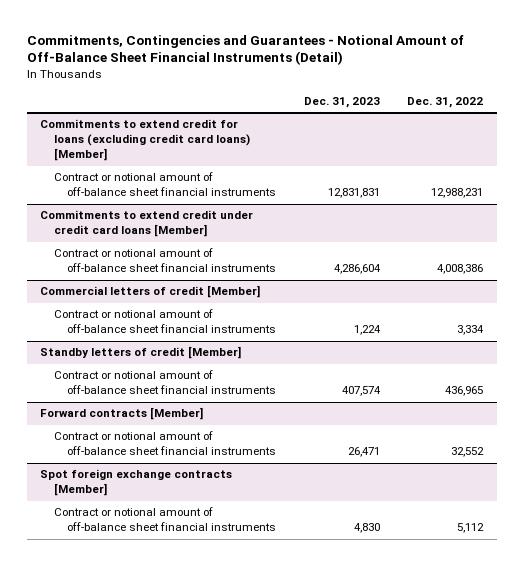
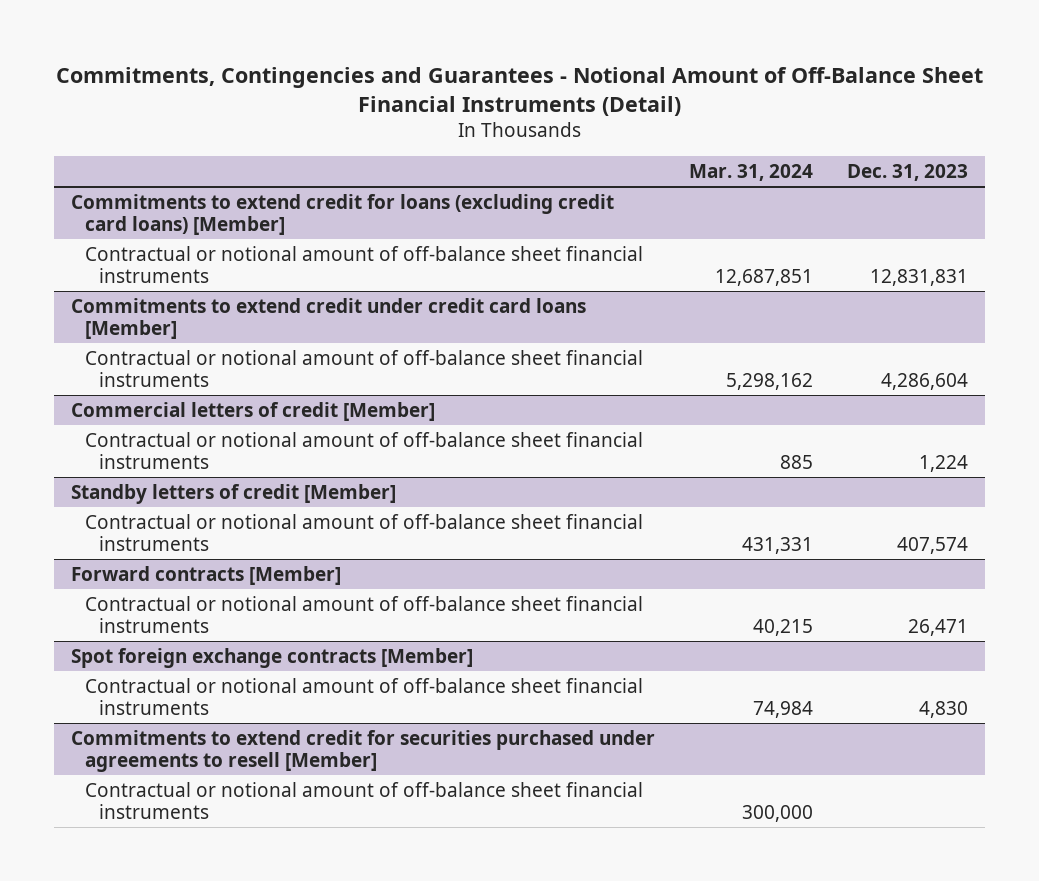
- | Dec. 31, 2023 | Dec. 31, 2022
+ | Mar. 31, 2024 | Dec. 31, 2023
@ Commitments to extend credit for loans (excluding credit card loans) [Member]
- Contract or notional amount of off-balance sheet financial instruments | 12,831,831 | 12,988,231
+ Contractual or notional amount of off-balance sheet financial instruments | 12,687,851 | 12,831,831
@ Commitments to extend credit under credit card loans [Member]
- Contract or notional amount of off-balance sheet financial instruments | 4,286,604 | 4,008,386
+ Contractual or notional amount of off-balance sheet financial instruments | 5,298,162 | 4,286,604
@ Commercial letters of credit [Member]
- Contract or notional amount of off-balance sheet financial instruments | 1,224 | 3,334
+ Contractual or notional amount of off-balance sheet financial instruments | 885 | 1,224
@ Standby letters of credit [Member]
- Contract or notional amount of off-balance sheet financial instruments | 407,574 | 436,965
+ Contractual or notional amount of off-balance sheet financial instruments | 431,331 | 407,574
@ Forward contracts [Member]
- Contract or notional amount of off-balance sheet financial instruments | 26,471 | 32,552
+ Contractual or notional amount of off-balance sheet financial instruments | 40,215 | 26,471
@ Spot foreign exchange contracts [Member]
- Contract or notional amount of off-balance sheet financial instruments | 4,830 | 5,112
+ Contractual or notional amount of off-balance sheet financial instruments | 74,984 | 4,830
+ Commitments to extend credit for securities purchased under agreements to resell [Member]
+ Contractual or notional amount of off-balance sheet financial instruments | 300,000 |

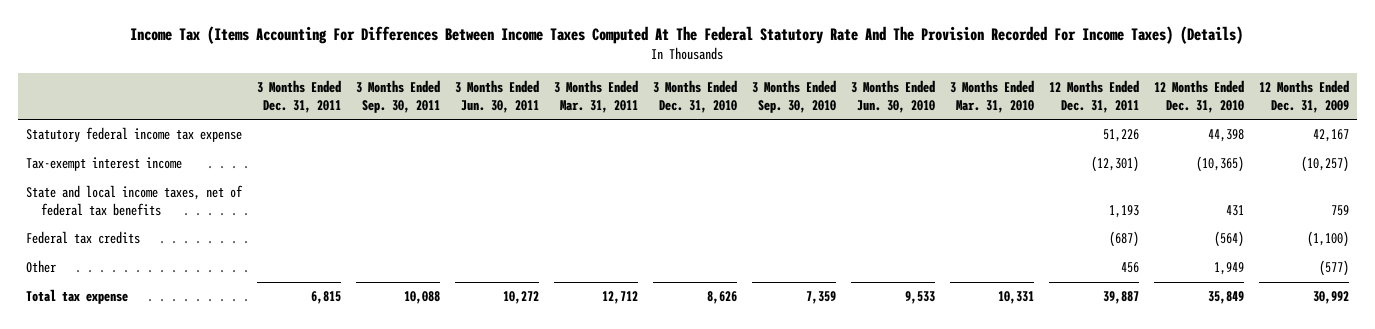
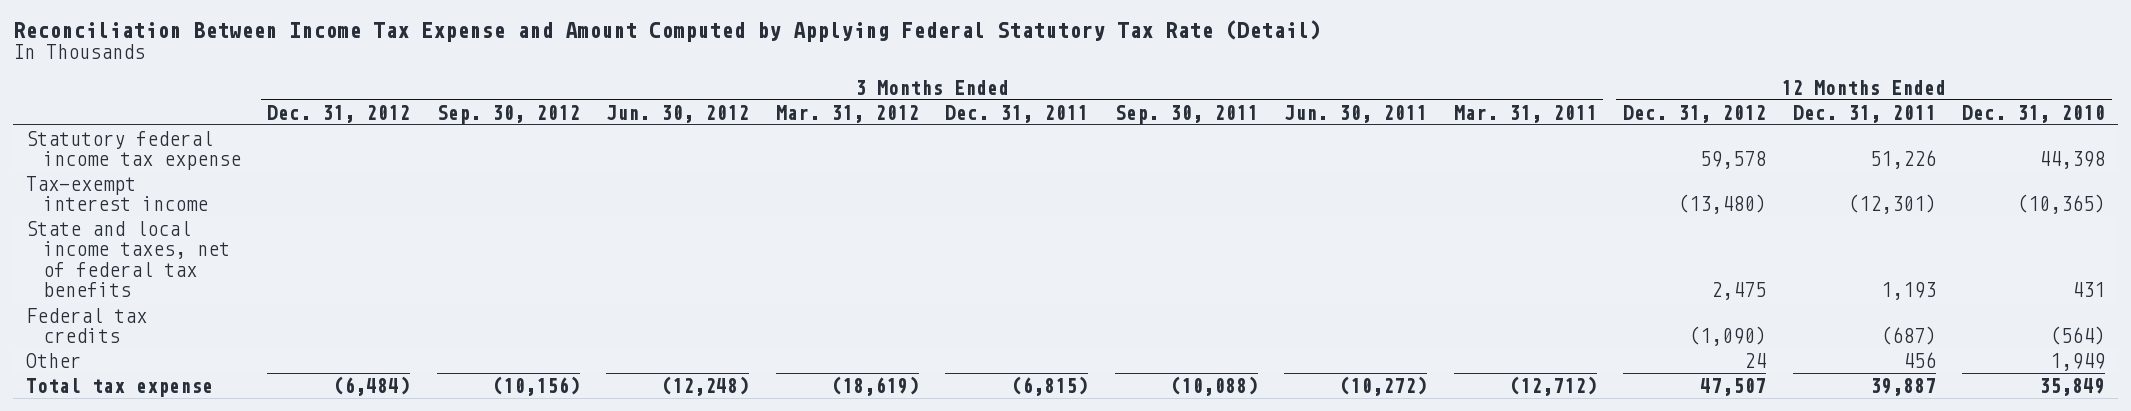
- Income Tax (Items Accounting For Differences Between Income Taxes Computed At The Federal Statutory Rate And The Provision Recorded For Income Taxes) (Details)
+ Reconciliation Between Income Tax Expense and Amount Computed by Applying Federal Statutory Tax Rate (Detail)
- | 3 Months Ended Dec. 31, 2011 | 3 Months Ended Sep. 30, 2011 | 3 Months Ended Jun. 30, 2011 | 3 Months Ended Mar. 31, 2011 | 3 Months Ended Dec. 31, 2010 | 3 Months Ended Sep. 30, 2010 | 3 Months Ended Jun. 30, 2010 | 3 Months Ended Mar. 31, 2010 | 12 Months Ended Dec. 31, 2011 | 12 Months Ended Dec. 31, 2010 | 12 Months Ended Dec. 31, 2009
+ | 3 Months Ended Dec. 31, 2012 | 3 Months Ended Sep. 30, 2012 | 3 Months Ended Jun. 30, 2012 | 3 Months Ended Mar. 31, 2012 | 3 Months Ended Dec. 31, 2011 | 3 Months Ended Sep. 30, 2011 | 3 Months Ended Jun. 30, 2011 | 3 Months Ended Mar. 31, 2011 | 12 Months Ended Dec. 31, 2012 | 12 Months Ended Dec. 31, 2011 | 12 Months Ended Dec. 31, 2010
- Total tax expense | 6,815 | 10,088 | 10,272 | 12,712 | 8,626 | 7,359 | 9,533 | 10,331 | 39,887 | 35,849 | 30,992
+ Total tax expense | (6,484) | (10,156) | (12,248) | (18,619) | (6,815) | (10,088) | (10,272) | (12,712) | 47,507 | 39,887 | 35,849

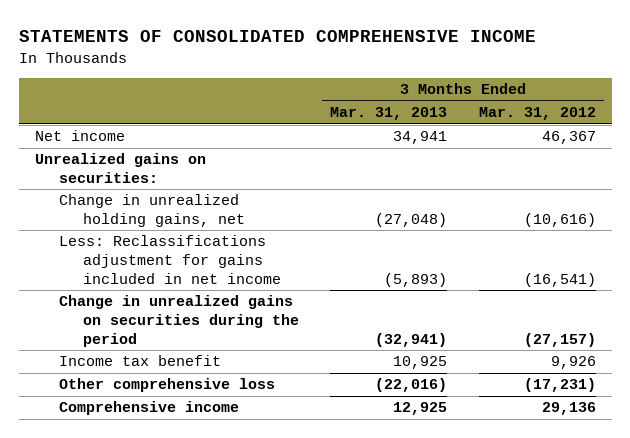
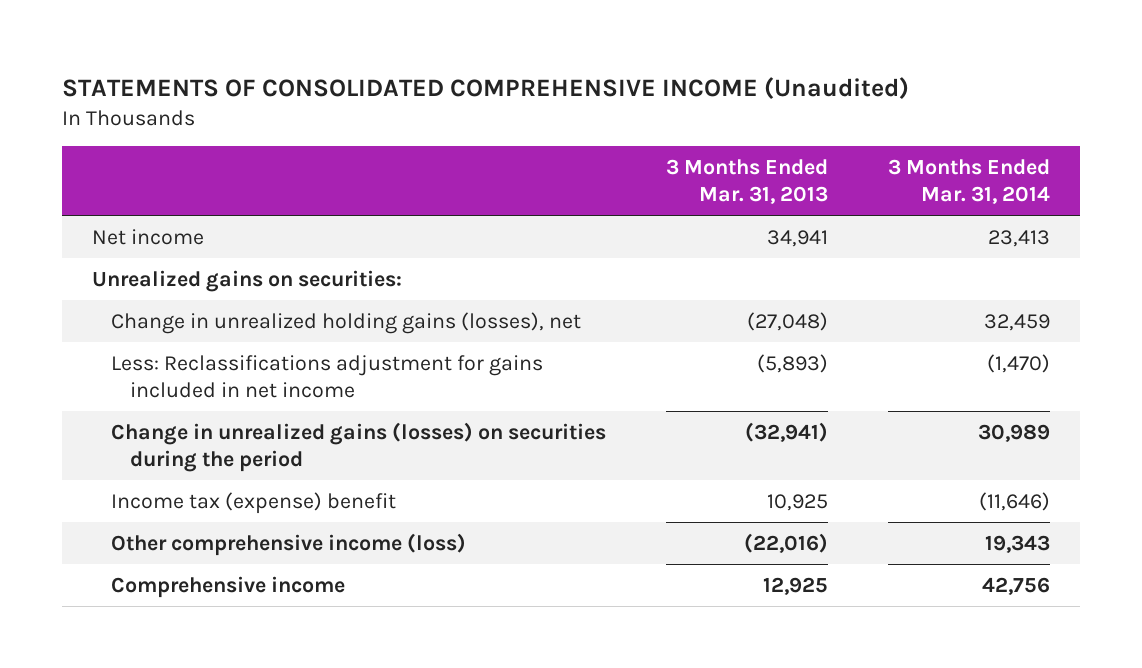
- STATEMENTS OF CONSOLIDATED COMPREHENSIVE INCOME
+ STATEMENTS OF CONSOLIDATED COMPREHENSIVE INCOME (Unaudited)
- | 3 Months Ended Mar. 31, 2013 | 3 Months Ended Mar. 31, 2012
+ | 3 Months Ended Mar. 31, 2013 | 3 Months Ended Mar. 31, 2014
- Change in unrealized holding gains, net | (27,048) | (10,616)
+ Change in unrealized holding gains (losses), net | (27,048) | 32,459
- Change in unrealized gains on securities during the period | (32,941) | (27,157)
- Income tax benefit | 10,925 | 9,926
- Other comprehensive loss | (22,016) | (17,231)
+ Change in unrealized gains (losses) on securities during the period | (32,941) | 30,989
+ Income tax (expense) benefit | 10,925 | (11,646)
+ Other comprehensive income (loss) | (22,016) | 19,343

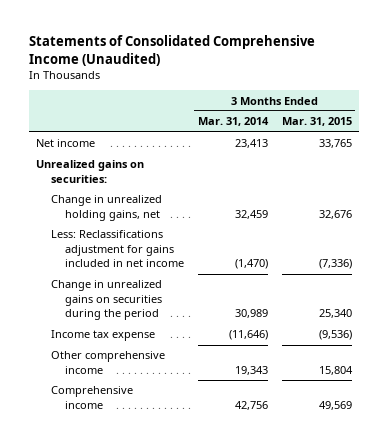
- STATEMENTS OF CONSOLIDATED COMPREHENSIVE INCOME (Unaudited)
+ Statements of Consolidated Comprehensive Income (Unaudited)
- | 3 Months Ended Mar. 31, 2013 | 3 Months Ended Mar. 31, 2014
+ | 3 Months Ended Mar. 31, 2014 | 3 Months Ended Mar. 31, 2015
- Change in unrealized holding gains (losses), net | (27,048) | 32,459
+ Change in unrealized holding gains, net | 32,459 | 32,676
- Change in unrealized gains (losses) on securities during the period | (32,941) | 30,989
- Income tax (expense) benefit | 10,925 | (11,646)
- Other comprehensive income (loss) | (22,016) | 19,343
+ Change in unrealized gains on securities during the period | 30,989 | 25,340
+ Income tax expense | (11,646) | (9,536)
+ Other comprehensive income | 19,343 | 15,804

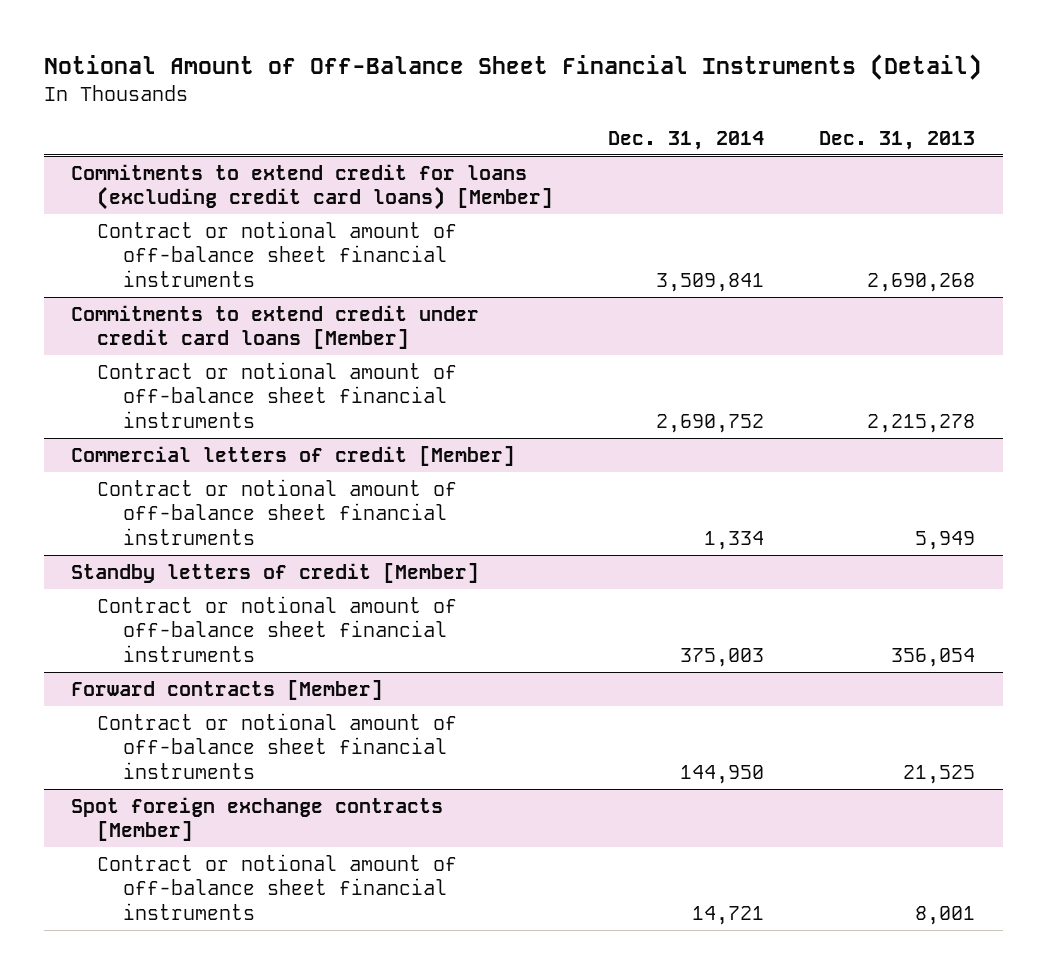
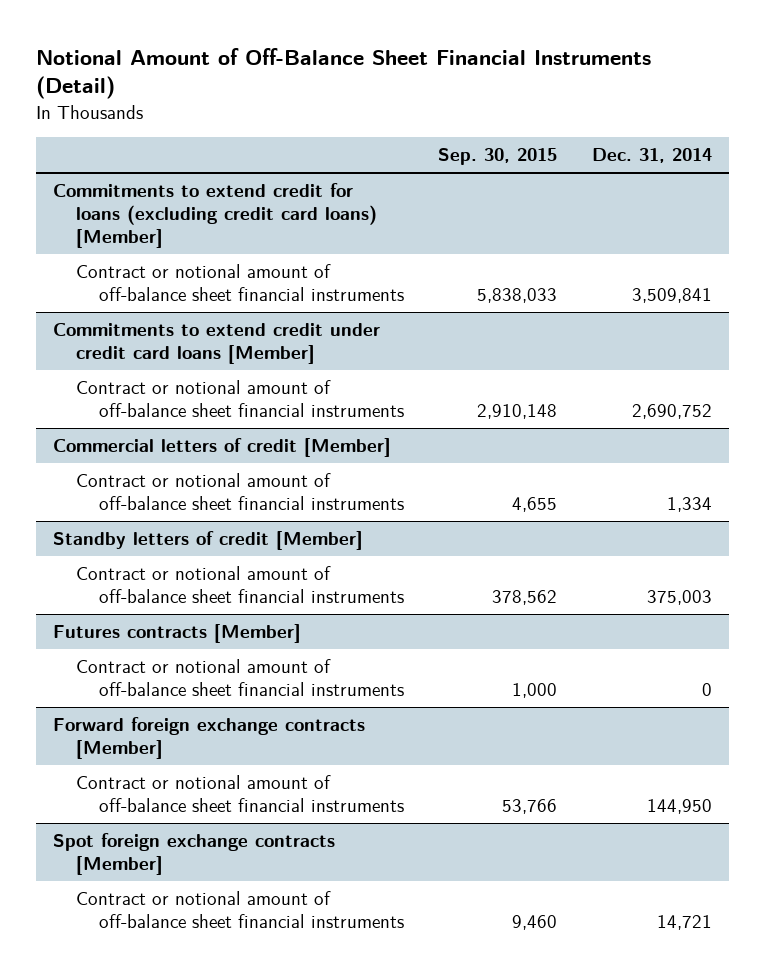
- | Dec. 31, 2014 | Dec. 31, 2013
+ | Sep. 30, 2015 | Dec. 31, 2014
- Forward contracts [Member]
+ Futures contracts [Member]
+ Contract or notional amount of off-balance sheet financial instruments | 1,000 | 0
+ Forward foreign exchange contracts [Member]

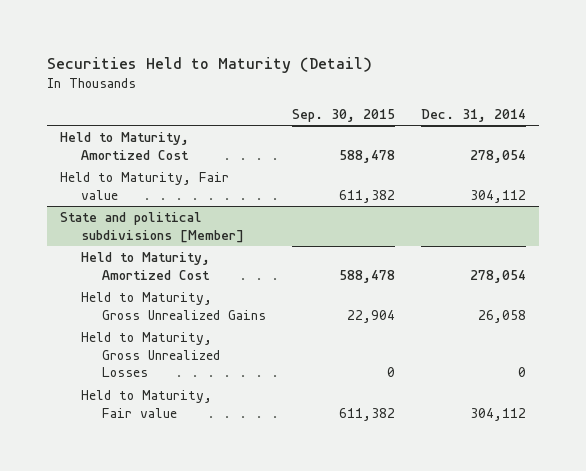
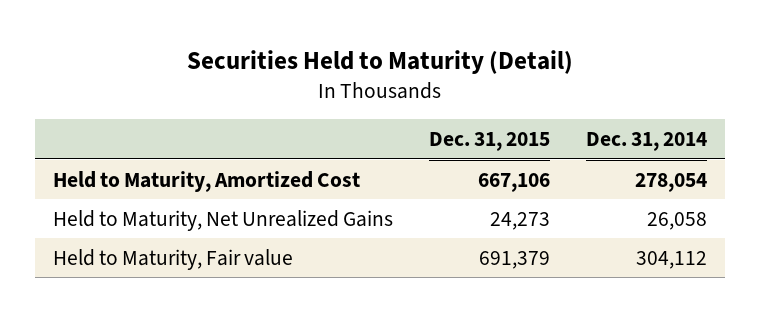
- | Sep. 30, 2015 | Dec. 31, 2014
+ | Dec. 31, 2015 | Dec. 31, 2014
- Held to Maturity, Fair value | 611,382 | 304,112
- State and political subdivisions [Member]
- Held to Maturity, Amortized Cost | 588,478 | 278,054
- Held to Maturity, Gross Unrealized Gains | 22,904 | 26,058
- Held to Maturity, Gross Unrealized Losses | 0 | 0
+ Held to Maturity, Net Unrealized Gains | 24,273 | 26,058

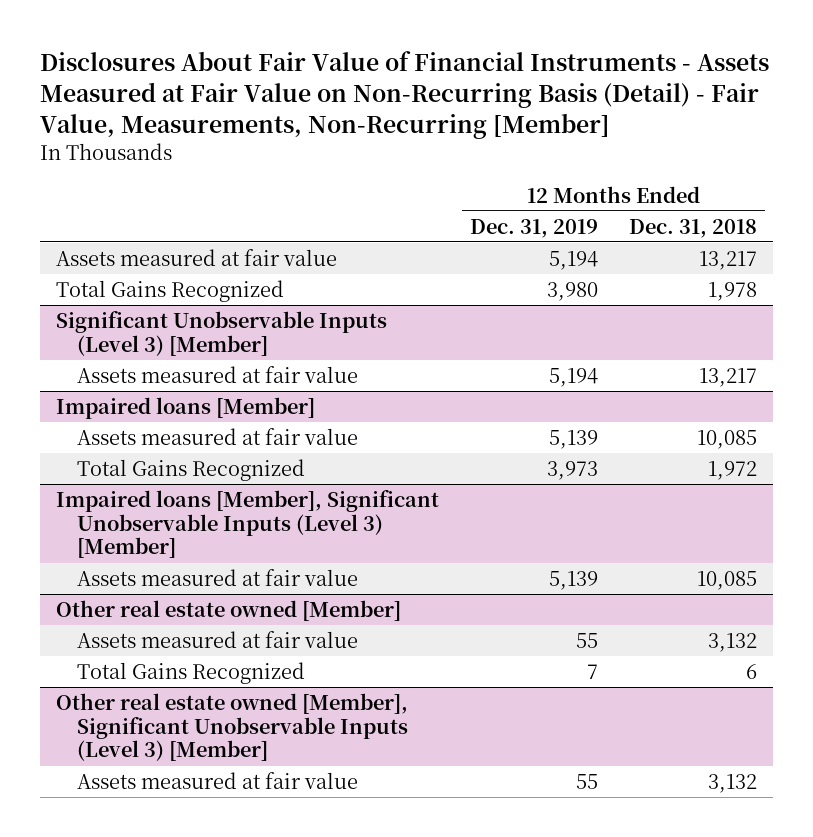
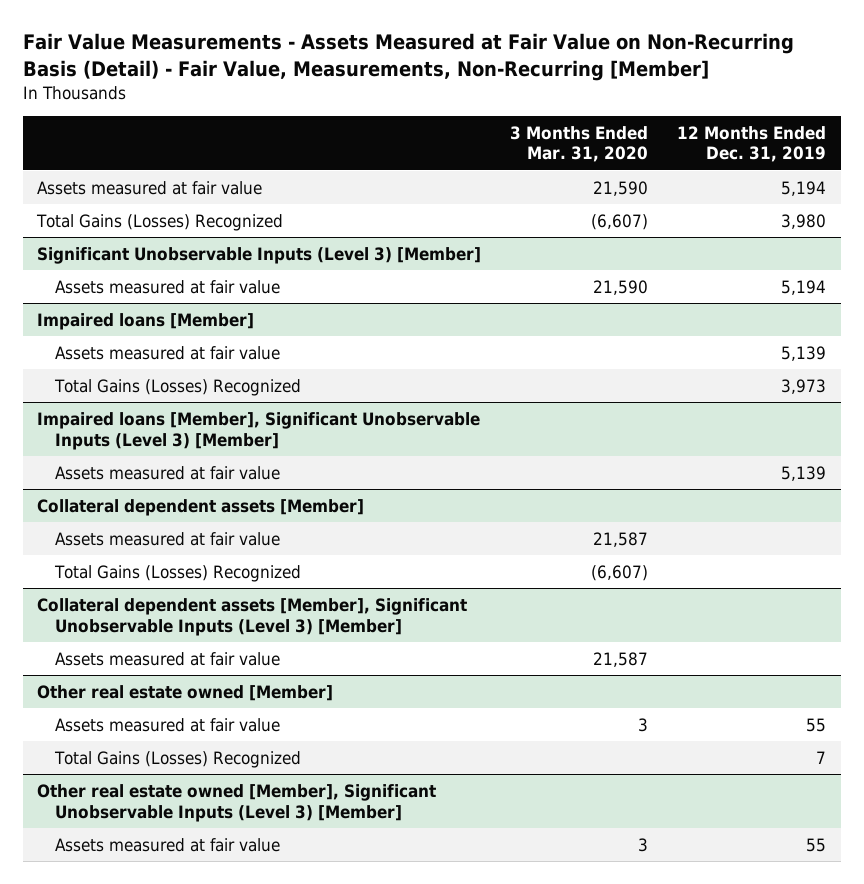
- Disclosures About Fair Value of Financial Instruments - Assets Measured at Fair Value on Non-Recurring Basis (Detail) - Fair Value, Measurements, Non-Recurring [Member]
+ Fair Value Measurements - Assets Measured at Fair Value on Non-Recurring Basis (Detail) - Fair Value, Measurements, Non-Recurring [Member]
- | 12 Months Ended Dec. 31, 2019 | 12 Months Ended Dec. 31, 2018
+ | 3 Months Ended Mar. 31, 2020 | 12 Months Ended Dec. 31, 2019
- Total Gains Recognized | 3,980 | 1,978
+ Total Gains (Losses) Recognized | (6,607) | 3,980
@ Impaired loans [Member]
- Total Gains Recognized | 3,973 | 1,972
+ Total Gains (Losses) Recognized | | 3,973
+ Collateral dependent assets [Member]
+ Assets measured at fair value | 21,587 |
+ Total Gains (Losses) Recognized | (6,607) |
+ Collateral dependent assets [Member], Significant Unobservable Inputs (Level 3) [Member]
+ Assets measured at fair value | 21,587 |
@ Other real estate owned [Member]
- Total Gains Recognized | 7 | 6
+ Total Gains (Losses) Recognized | | 7

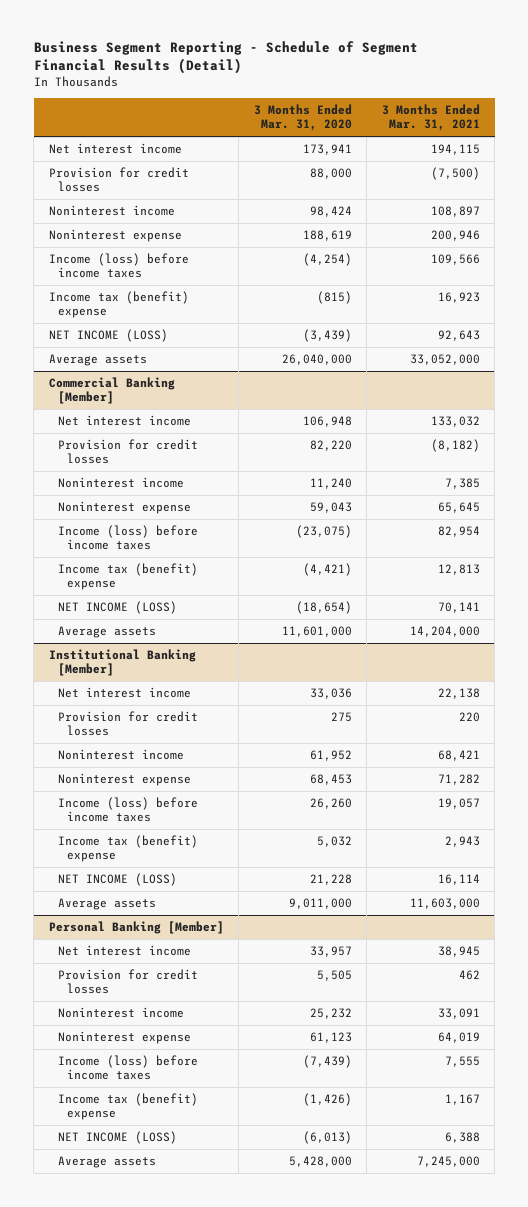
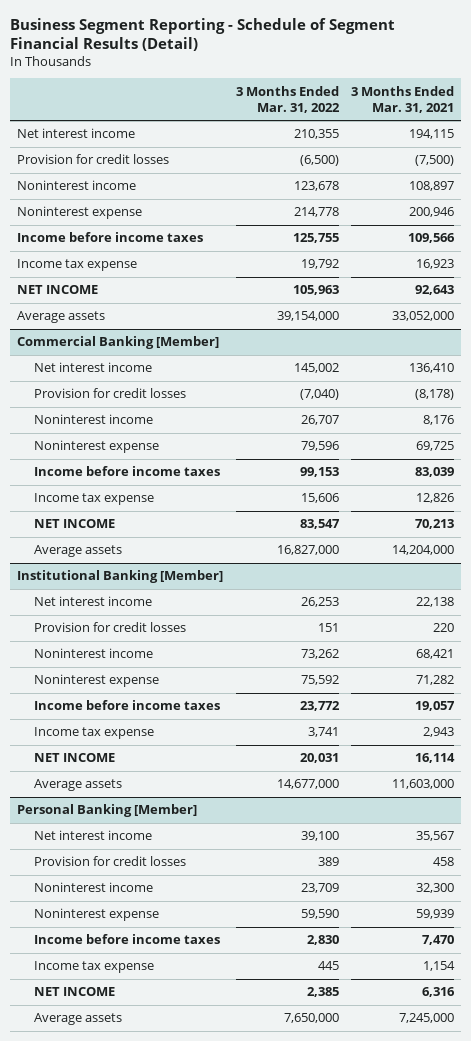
- | 3 Months Ended Mar. 31, 2020 | 3 Months Ended Mar. 31, 2021
+ | 3 Months Ended Mar. 31, 2022 | 3 Months Ended Mar. 31, 2021
- Income (loss) before income taxes | (4,254) | 109,566
- Income tax (benefit) expense | (815) | 16,923
- NET INCOME (LOSS) | (3,439) | 92,643
+ Income before income taxes | 125,755 | 109,566
+ Income tax expense | 19,792 | 16,923
+ NET INCOME | 105,963 | 92,643
@ Commercial Banking [Member]
- Net interest income | 106,948 | 133,032
- Provision for credit losses | 82,220 | (8,182)
- Noninterest income | 11,240 | 7,385
- Noninterest expense | 59,043 | 65,645
- Income (loss) before income taxes | (23,075) | 82,954
- Income tax (benefit) expense | (4,421) | 12,813
- NET INCOME (LOSS) | (18,654) | 70,141
+ Net interest income | 145,002 | 136,410
+ Provision for credit losses | (7,040) | (8,178)
+ Noninterest income | 26,707 | 8,176
+ Noninterest expense | 79,596 | 69,725
+ Income before income taxes | 99,153 | 83,039
+ Income tax expense | 15,606 | 12,826
+ NET INCOME | 83,547 | 70,213
@ Institutional Banking [Member]
- Income (loss) before income taxes | 26,260 | 19,057
- Income tax (benefit) expense | 5,032 | 2,943
- NET INCOME (LOSS) | 21,228 | 16,114
+ Income before income taxes | 23,772 | 19,057
+ Income tax expense | 3,741 | 2,943
+ NET INCOME | 20,031 | 16,114
@ Personal Banking [Member]
- Net interest income | 33,957 | 38,945
- Provision for credit losses | 5,505 | 462
- Noninterest income | 25,232 | 33,091
- Noninterest expense | 61,123 | 64,019
- Income (loss) before income taxes | (7,439) | 7,555
- Income tax (benefit) expense | (1,426) | 1,167
- NET INCOME (LOSS) | (6,013) | 6,388
+ Net interest income | 39,100 | 35,567
+ Provision for credit losses | 389 | 458
+ Noninterest income | 23,709 | 32,300
+ Noninterest expense | 59,590 | 59,939
+ Income before income taxes | 2,830 | 7,470
+ Income tax expense | 445 | 1,154
+ NET INCOME | 2,385 | 6,316

